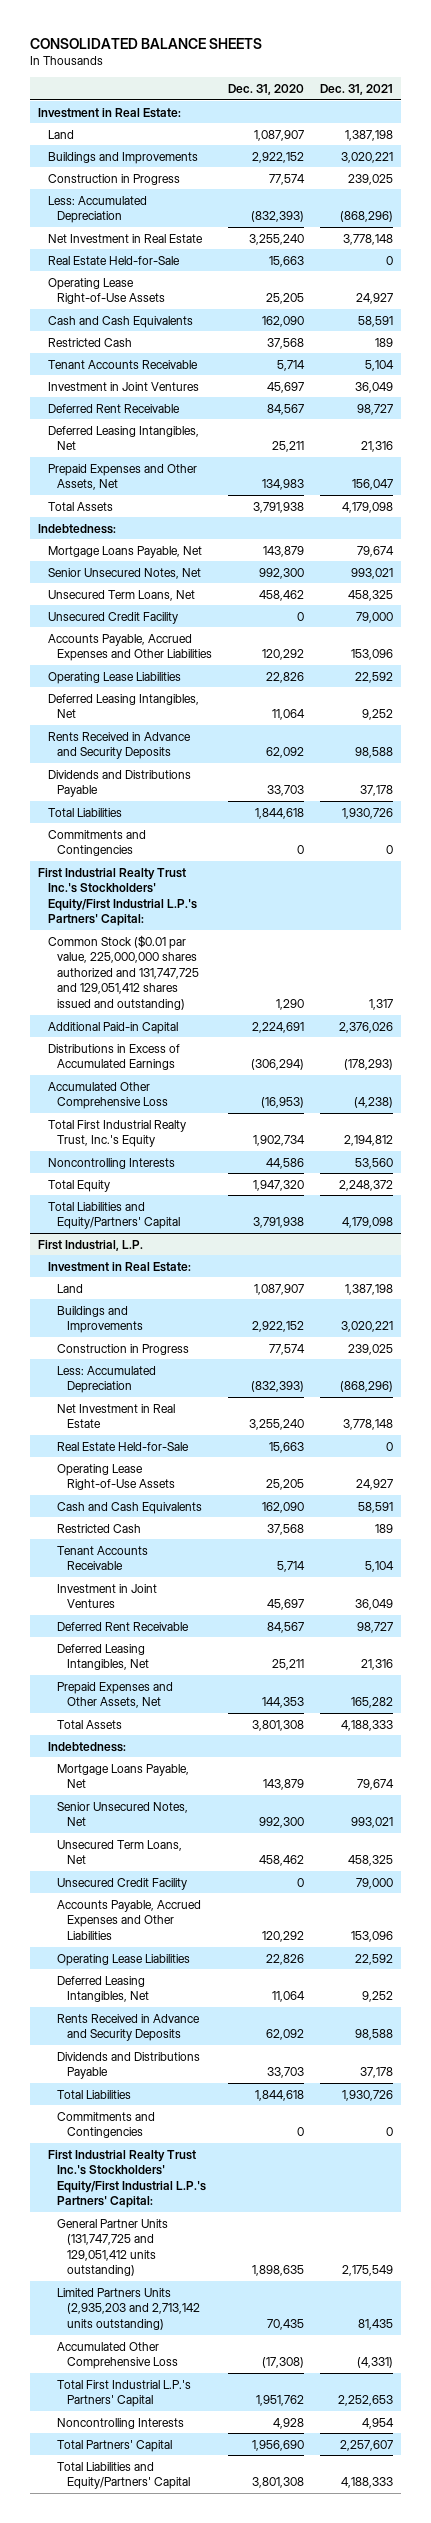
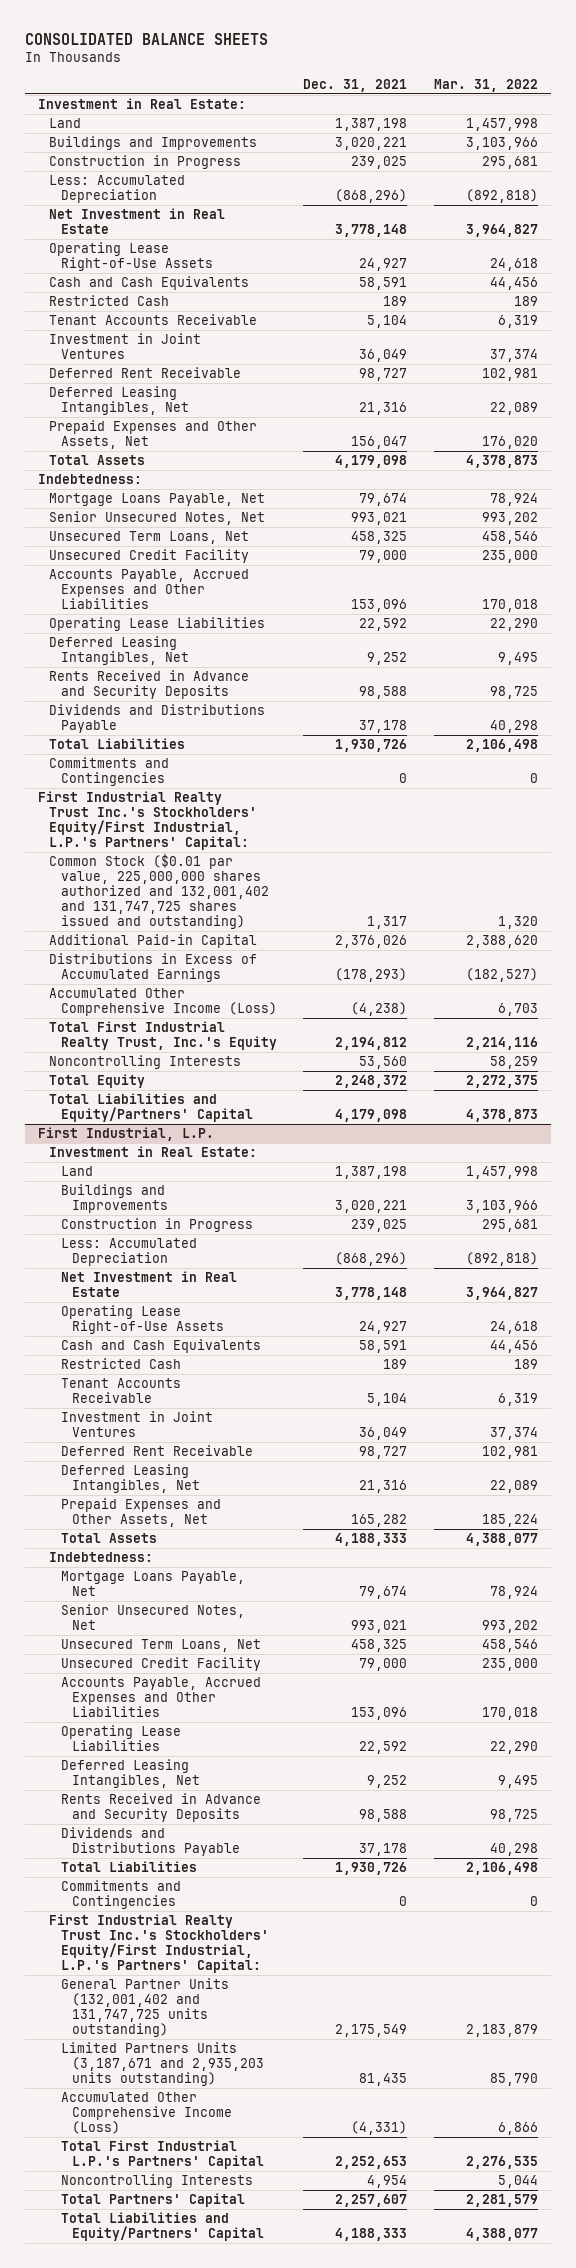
- | Dec. 31, 2020 | Dec. 31, 2021
+ | Dec. 31, 2021 | Mar. 31, 2022
- Real Estate Held-for-Sale | 15,663 | 0
- First Industrial Realty Trust Inc.'s Stockholders' Equity/First Industrial L.P.'s Partners' Capital:
- Common Stock ($0.01 par value, 225,000,000 shares authorized and 131,747,725 and 129,051,412 shares issued and outstanding) | 1,290 | 1,317
+ First Industrial Realty Trust Inc.'s Stockholders' Equity/First Industrial, L.P.'s Partners' Capital:
+ Common Stock ($0.01 par value, 225,000,000 shares authorized and 132,001,402 and 131,747,725 shares issued and outstanding) | 1,317 | 1,320
- Accumulated Other Comprehensive Loss | (16,953) | (4,238)
+ Accumulated Other Comprehensive Income (Loss) | (4,238) | 6,703
@ First Industrial, L.P.
- Real Estate Held-for-Sale | 15,663 | 0
- First Industrial Realty Trust Inc.'s Stockholders' Equity/First Industrial L.P.'s Partners' Capital:
- General Partner Units (131,747,725 and 129,051,412 units outstanding) | 1,898,635 | 2,175,549
- Limited Partners Units (2,935,203 and 2,713,142 units outstanding) | 70,435 | 81,435
- Accumulated Other Comprehensive Loss | (17,308) | (4,331)
+ First Industrial Realty Trust Inc.'s Stockholders' Equity/First Industrial, L.P.'s Partners' Capital:
+ General Partner Units (132,001,402 and 131,747,725 units outstanding) | 2,175,549 | 2,183,879
+ Limited Partners Units (3,187,671 and 2,935,203 units outstanding) | 81,435 | 85,790
+ Accumulated Other Comprehensive Income (Loss) | (4,331) | 6,866

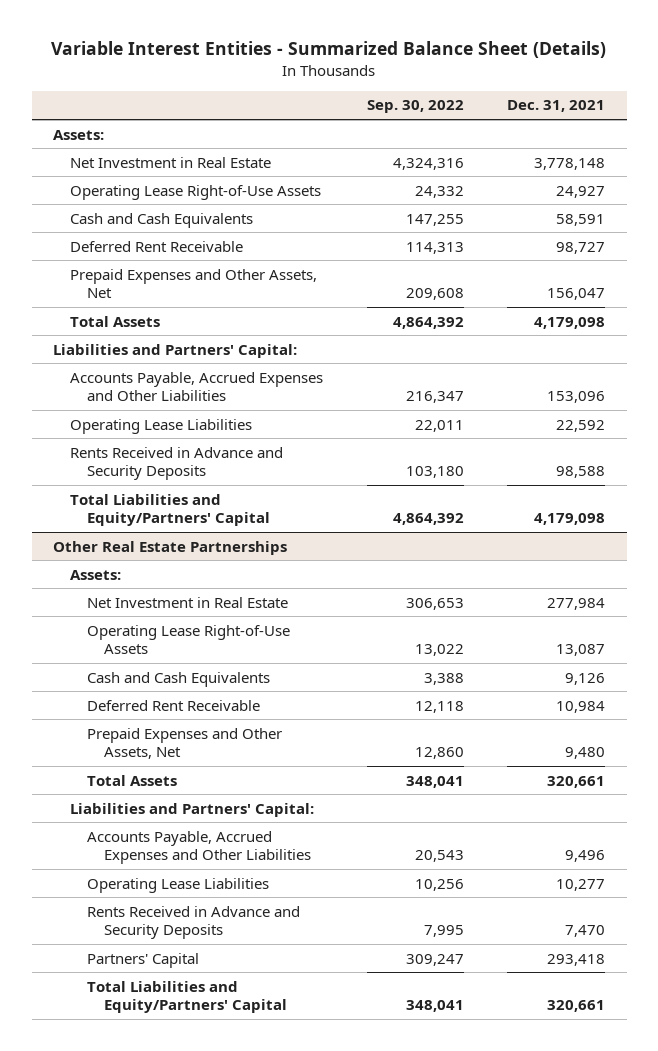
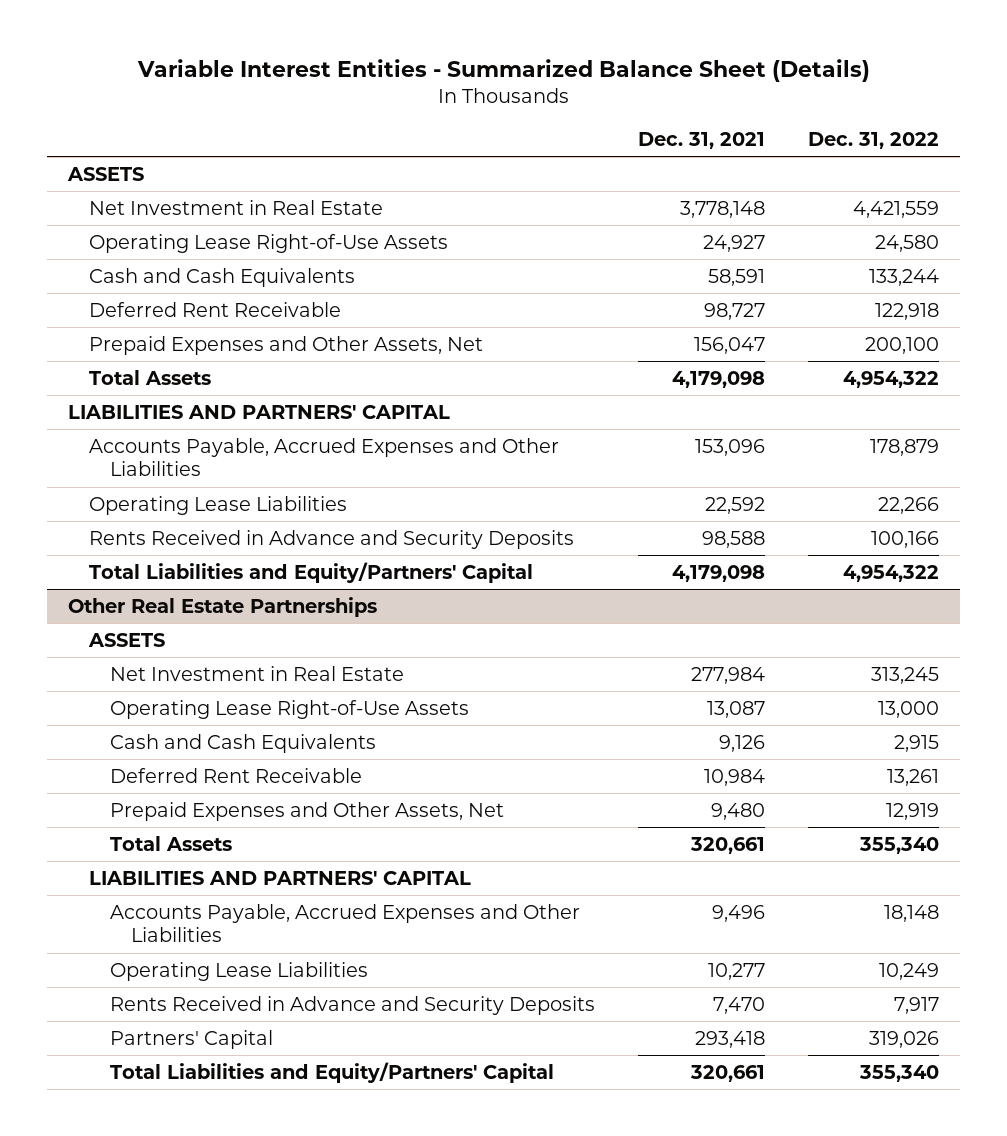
- | Sep. 30, 2022 | Dec. 31, 2021
+ | Dec. 31, 2021 | Dec. 31, 2022
- Assets:
+ ASSETS
- Liabilities and Partners' Capital:
+ LIABILITIES AND PARTNERS' CAPITAL
@ Other Real Estate Partnerships
- Assets:
+ ASSETS
- Liabilities and Partners' Capital:
+ LIABILITIES AND PARTNERS' CAPITAL

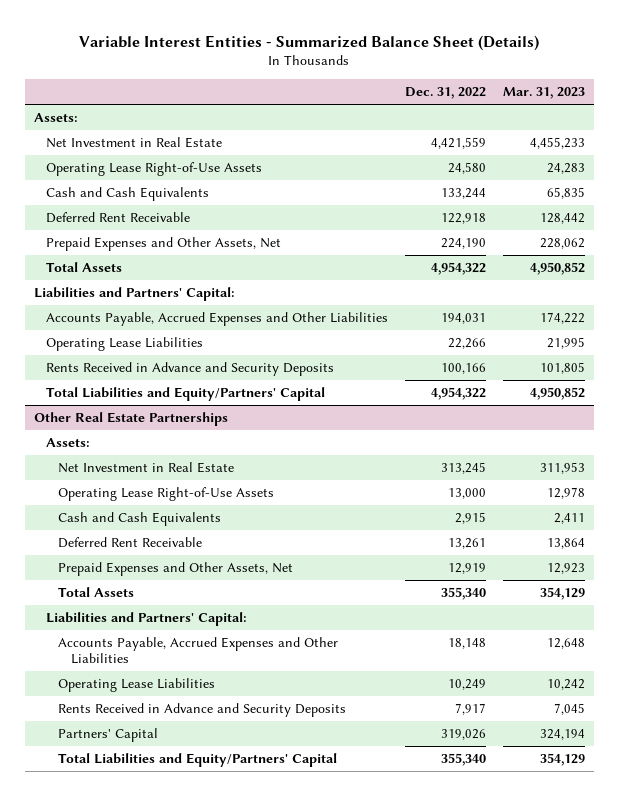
- | Dec. 31, 2021 | Dec. 31, 2022
+ | Dec. 31, 2022 | Mar. 31, 2023
- ASSETS
+ Assets:
- Prepaid Expenses and Other Assets, Net | 156,047 | 200,100
+ Prepaid Expenses and Other Assets, Net | 224,190 | 228,062
- LIABILITIES AND PARTNERS' CAPITAL
- Accounts Payable, Accrued Expenses and Other Liabilities | 153,096 | 178,879
+ Liabilities and Partners' Capital:
+ Accounts Payable, Accrued Expenses and Other Liabilities | 194,031 | 174,222
@ Other Real Estate Partnerships
- ASSETS
+ Assets:
- LIABILITIES AND PARTNERS' CAPITAL
+ Liabilities and Partners' Capital:

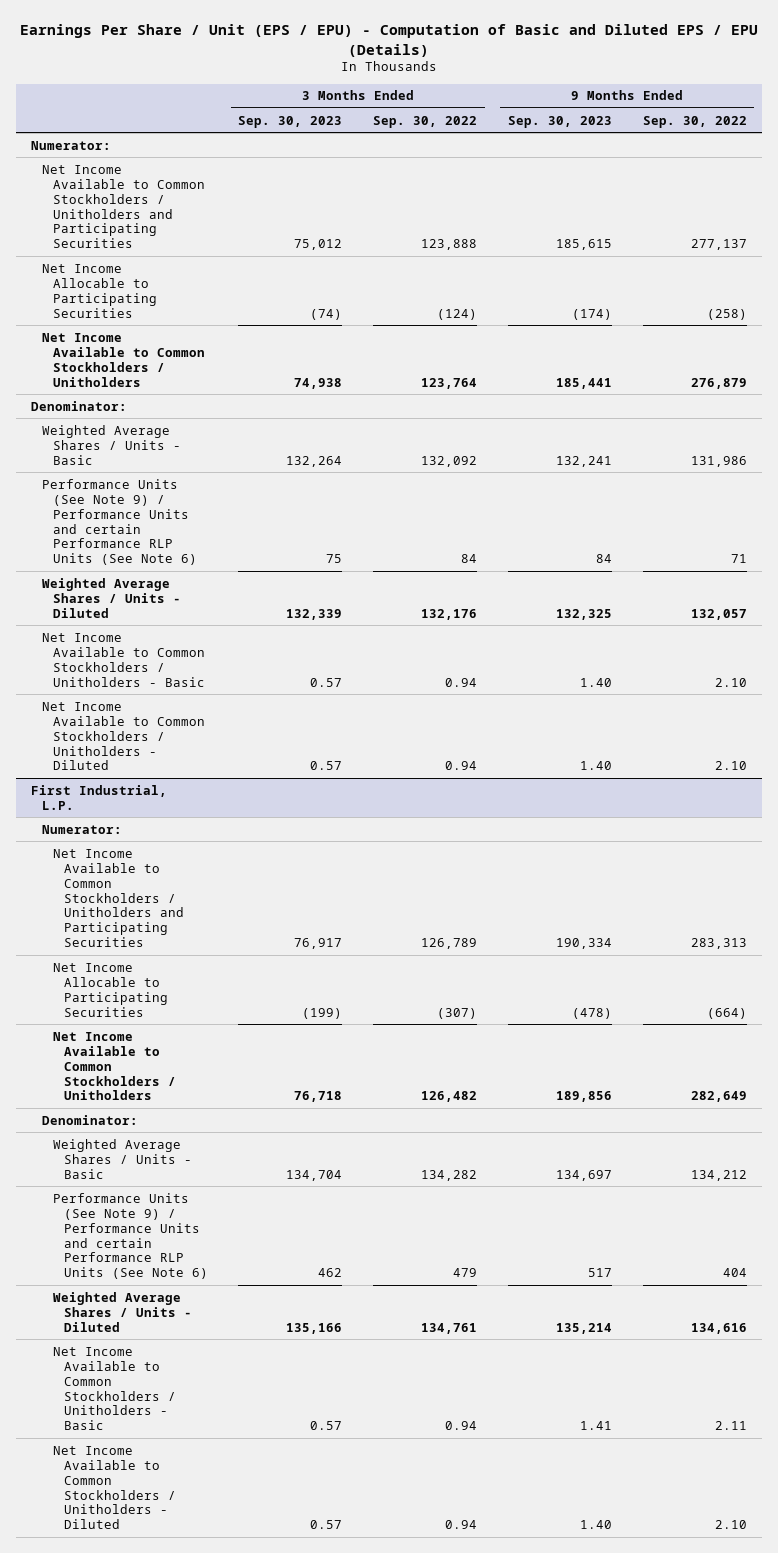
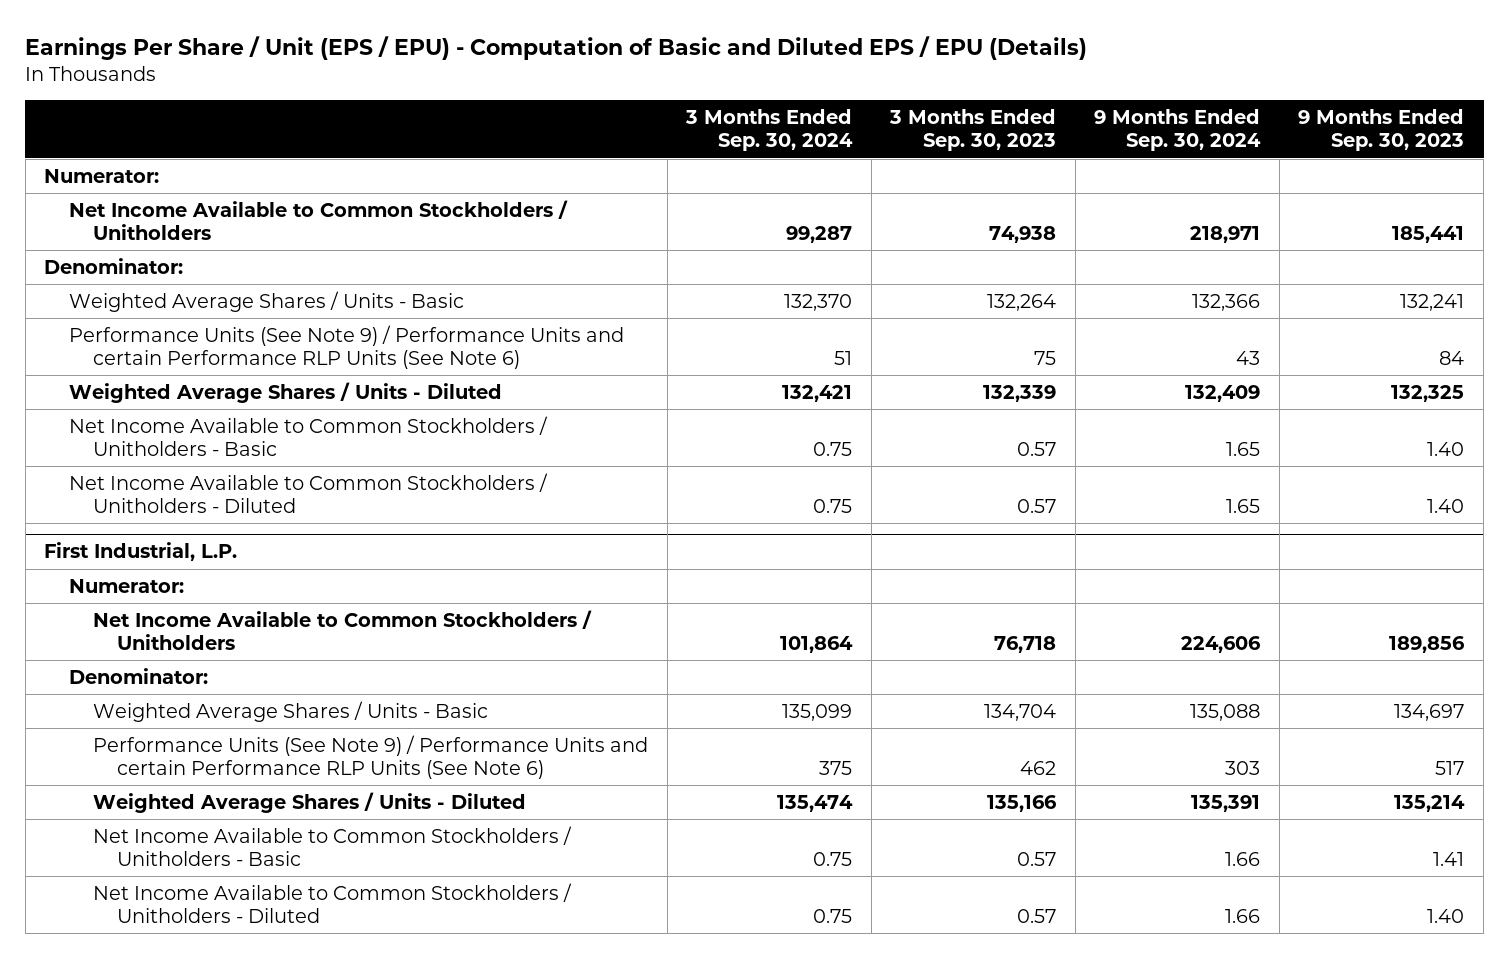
- | 3 Months Ended Sep. 30, 2023 | 3 Months Ended Sep. 30, 2022 | 9 Months Ended Sep. 30, 2023 | 9 Months Ended Sep. 30, 2022
+ | 3 Months Ended Sep. 30, 2024 | 3 Months Ended Sep. 30, 2023 | 9 Months Ended Sep. 30, 2024 | 9 Months Ended Sep. 30, 2023
- Net Income Available to Common Stockholders / Unitholders and Participating Securities | 75,012 | 123,888 | 185,615 | 277,137
- Net Income Allocable to Participating Securities | (74) | (124) | (174) | (258)
@ First Industrial, L.P.
- Net Income Available to Common Stockholders / Unitholders and Participating Securities | 76,917 | 126,789 | 190,334 | 283,313
- Net Income Allocable to Participating Securities | (199) | (307) | (478) | (664)

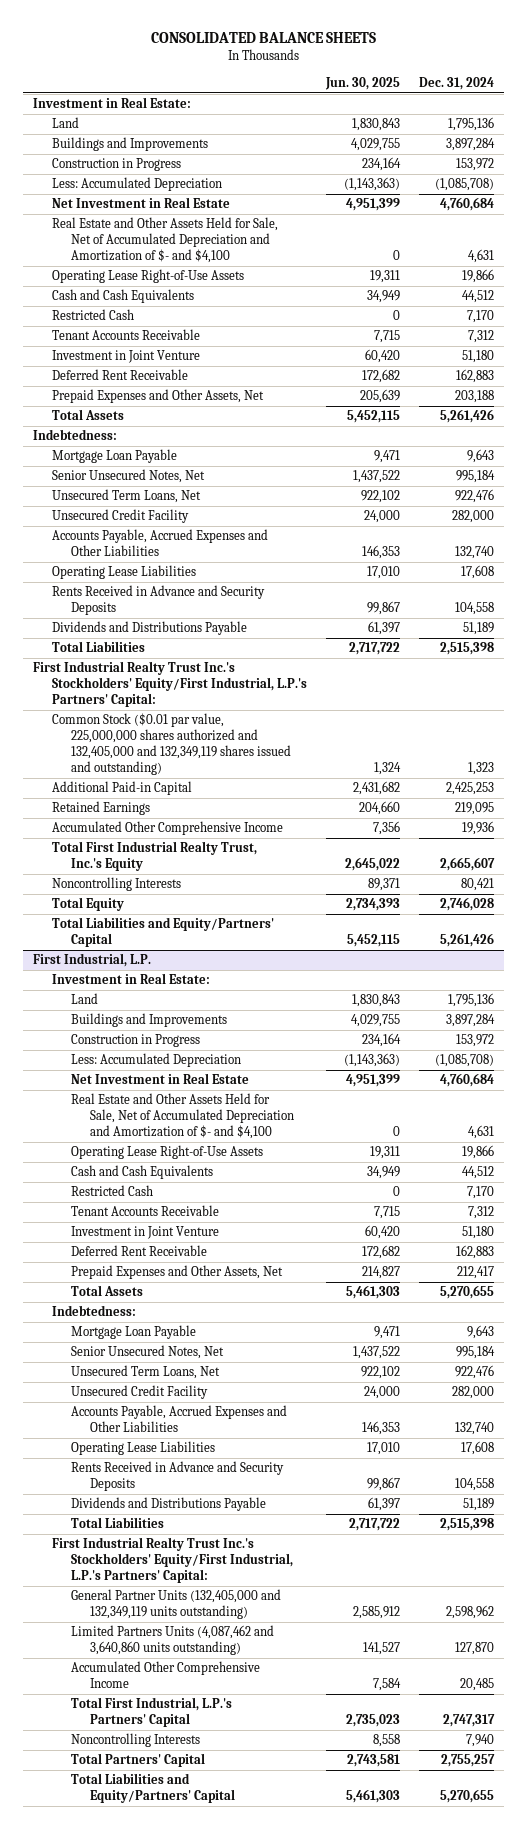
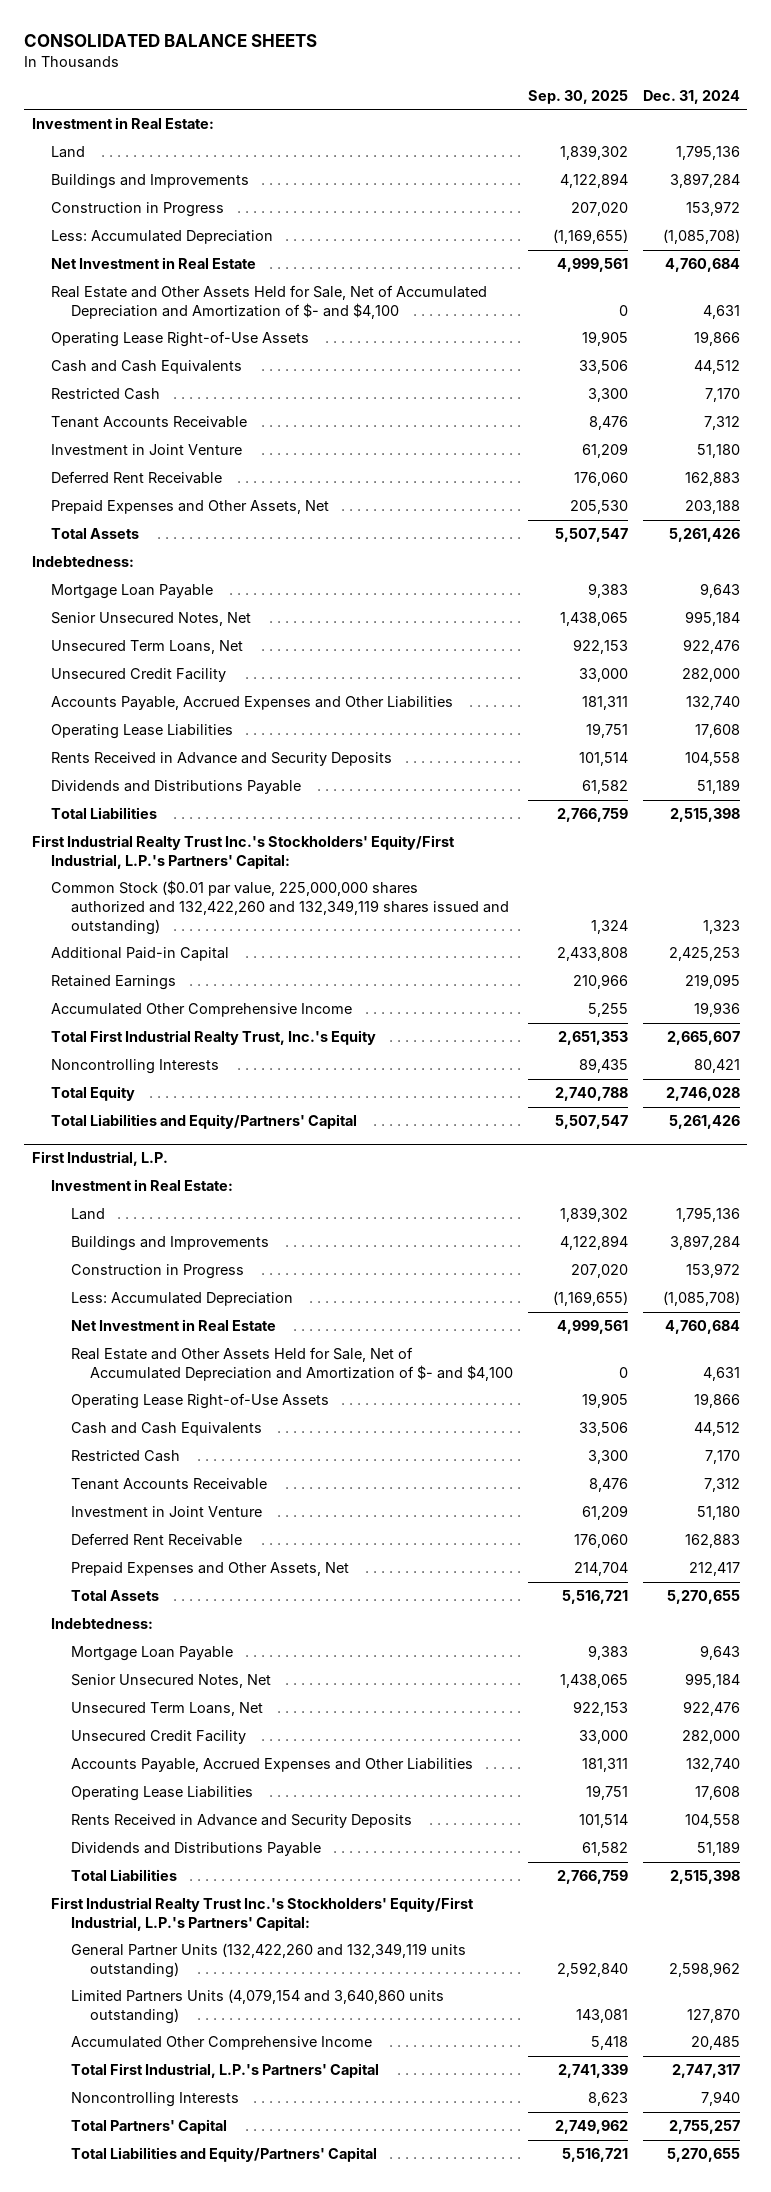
- | Jun. 30, 2025 | Dec. 31, 2024
+ | Sep. 30, 2025 | Dec. 31, 2024
- Common Stock ($0.01 par value, 225,000,000 shares authorized and 132,405,000 and 132,349,119 shares issued and outstanding) | 1,324 | 1,323
+ Common Stock ($0.01 par value, 225,000,000 shares authorized and 132,422,260 and 132,349,119 shares issued and outstanding) | 1,324 | 1,323
@ First Industrial, L.P.
- General Partner Units (132,405,000 and 132,349,119 units outstanding) | 2,585,912 | 2,598,962
- Limited Partners Units (4,087,462 and 3,640,860 units outstanding) | 141,527 | 127,870
+ General Partner Units (132,422,260 and 132,349,119 units outstanding) | 2,592,840 | 2,598,962
+ Limited Partners Units (4,079,154 and 3,640,860 units outstanding) | 143,081 | 127,870

